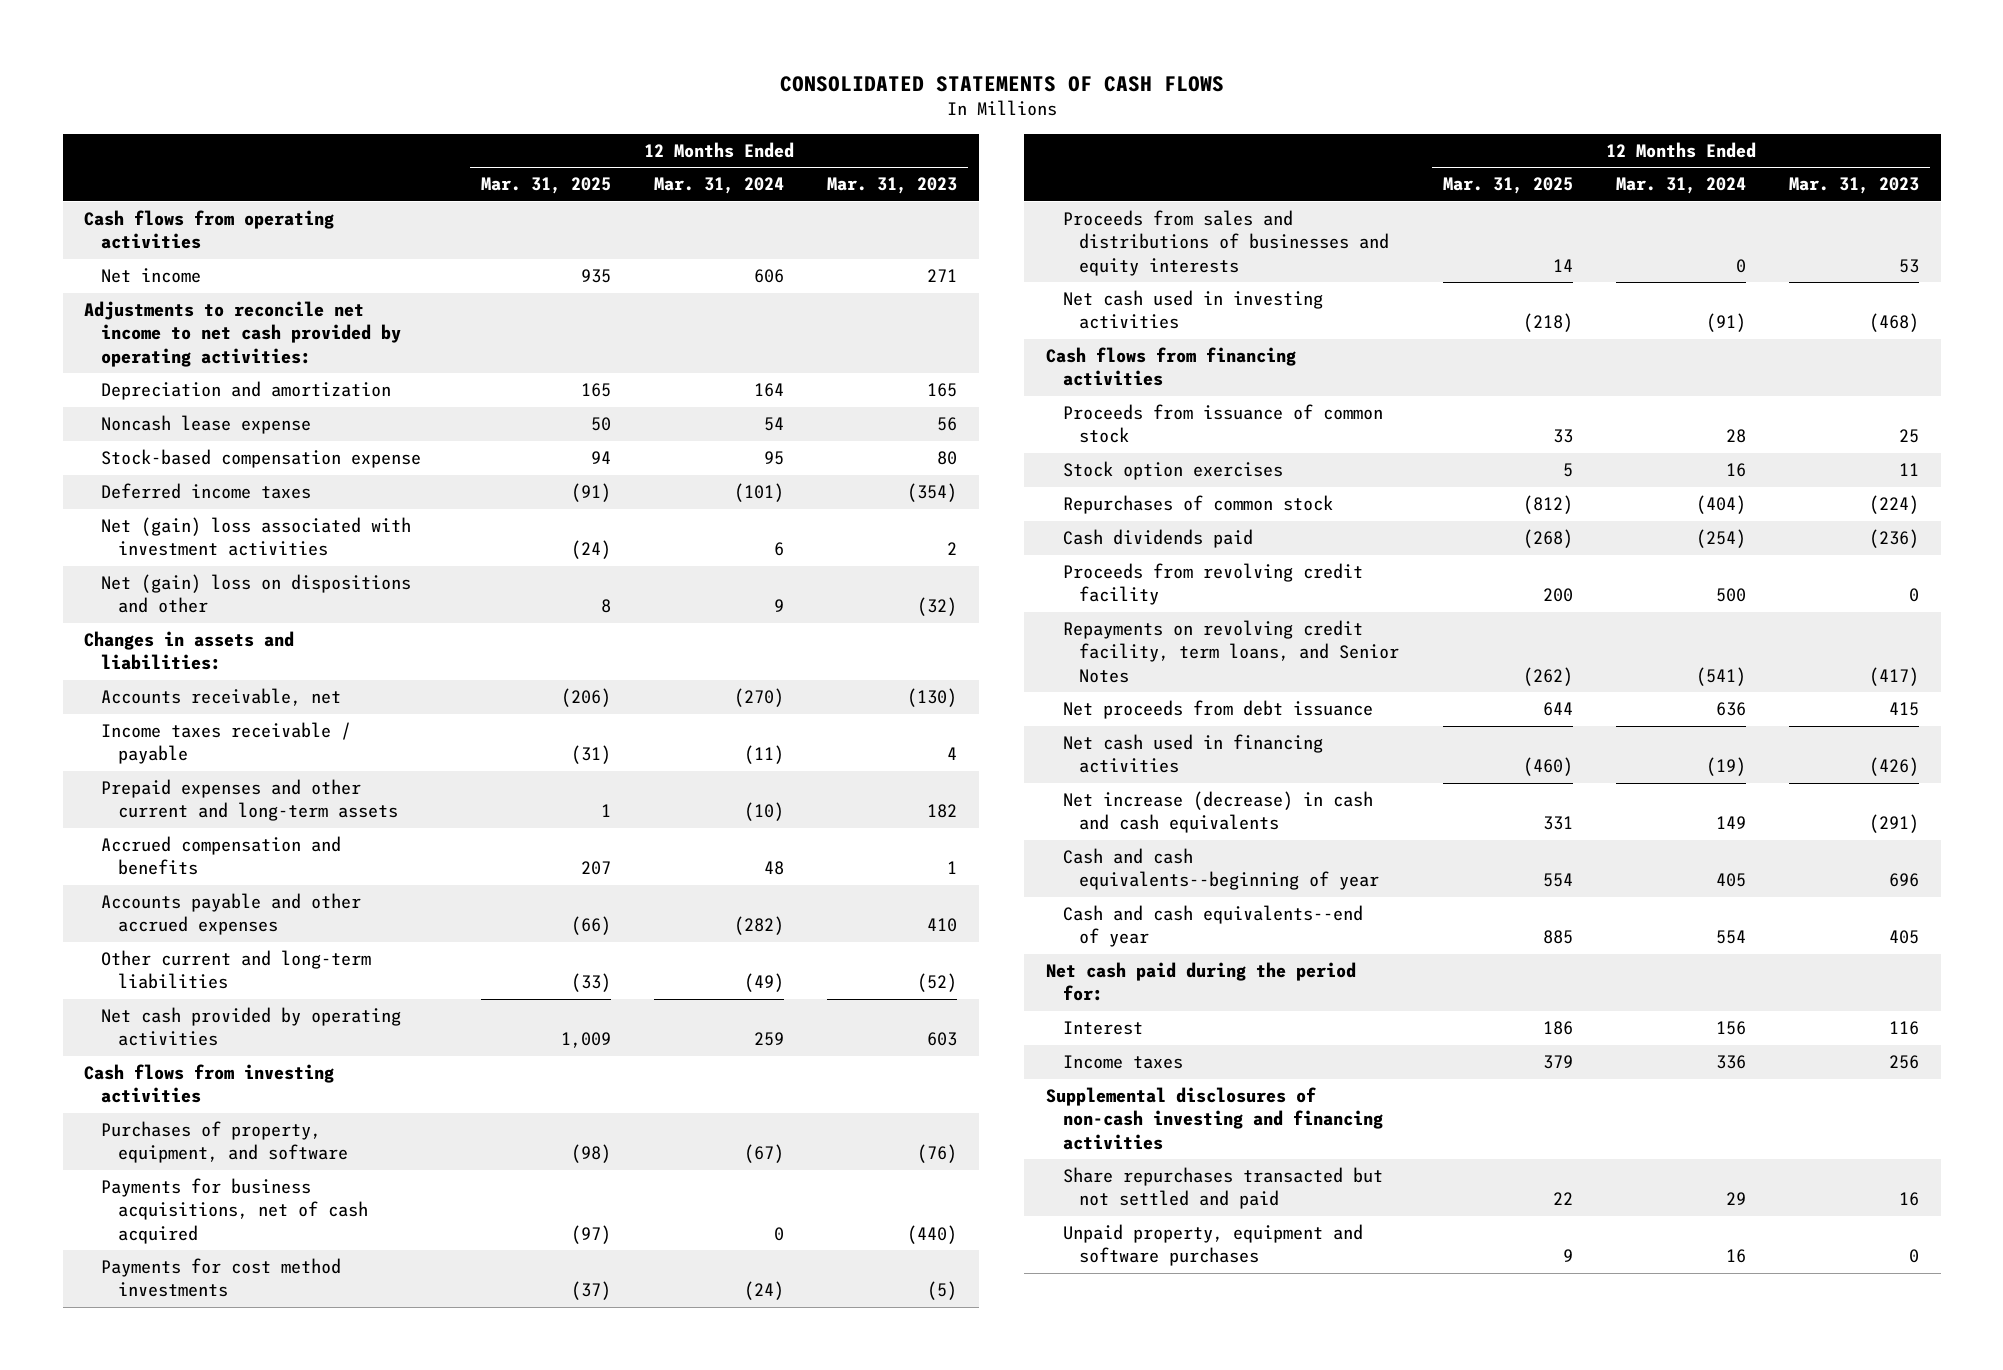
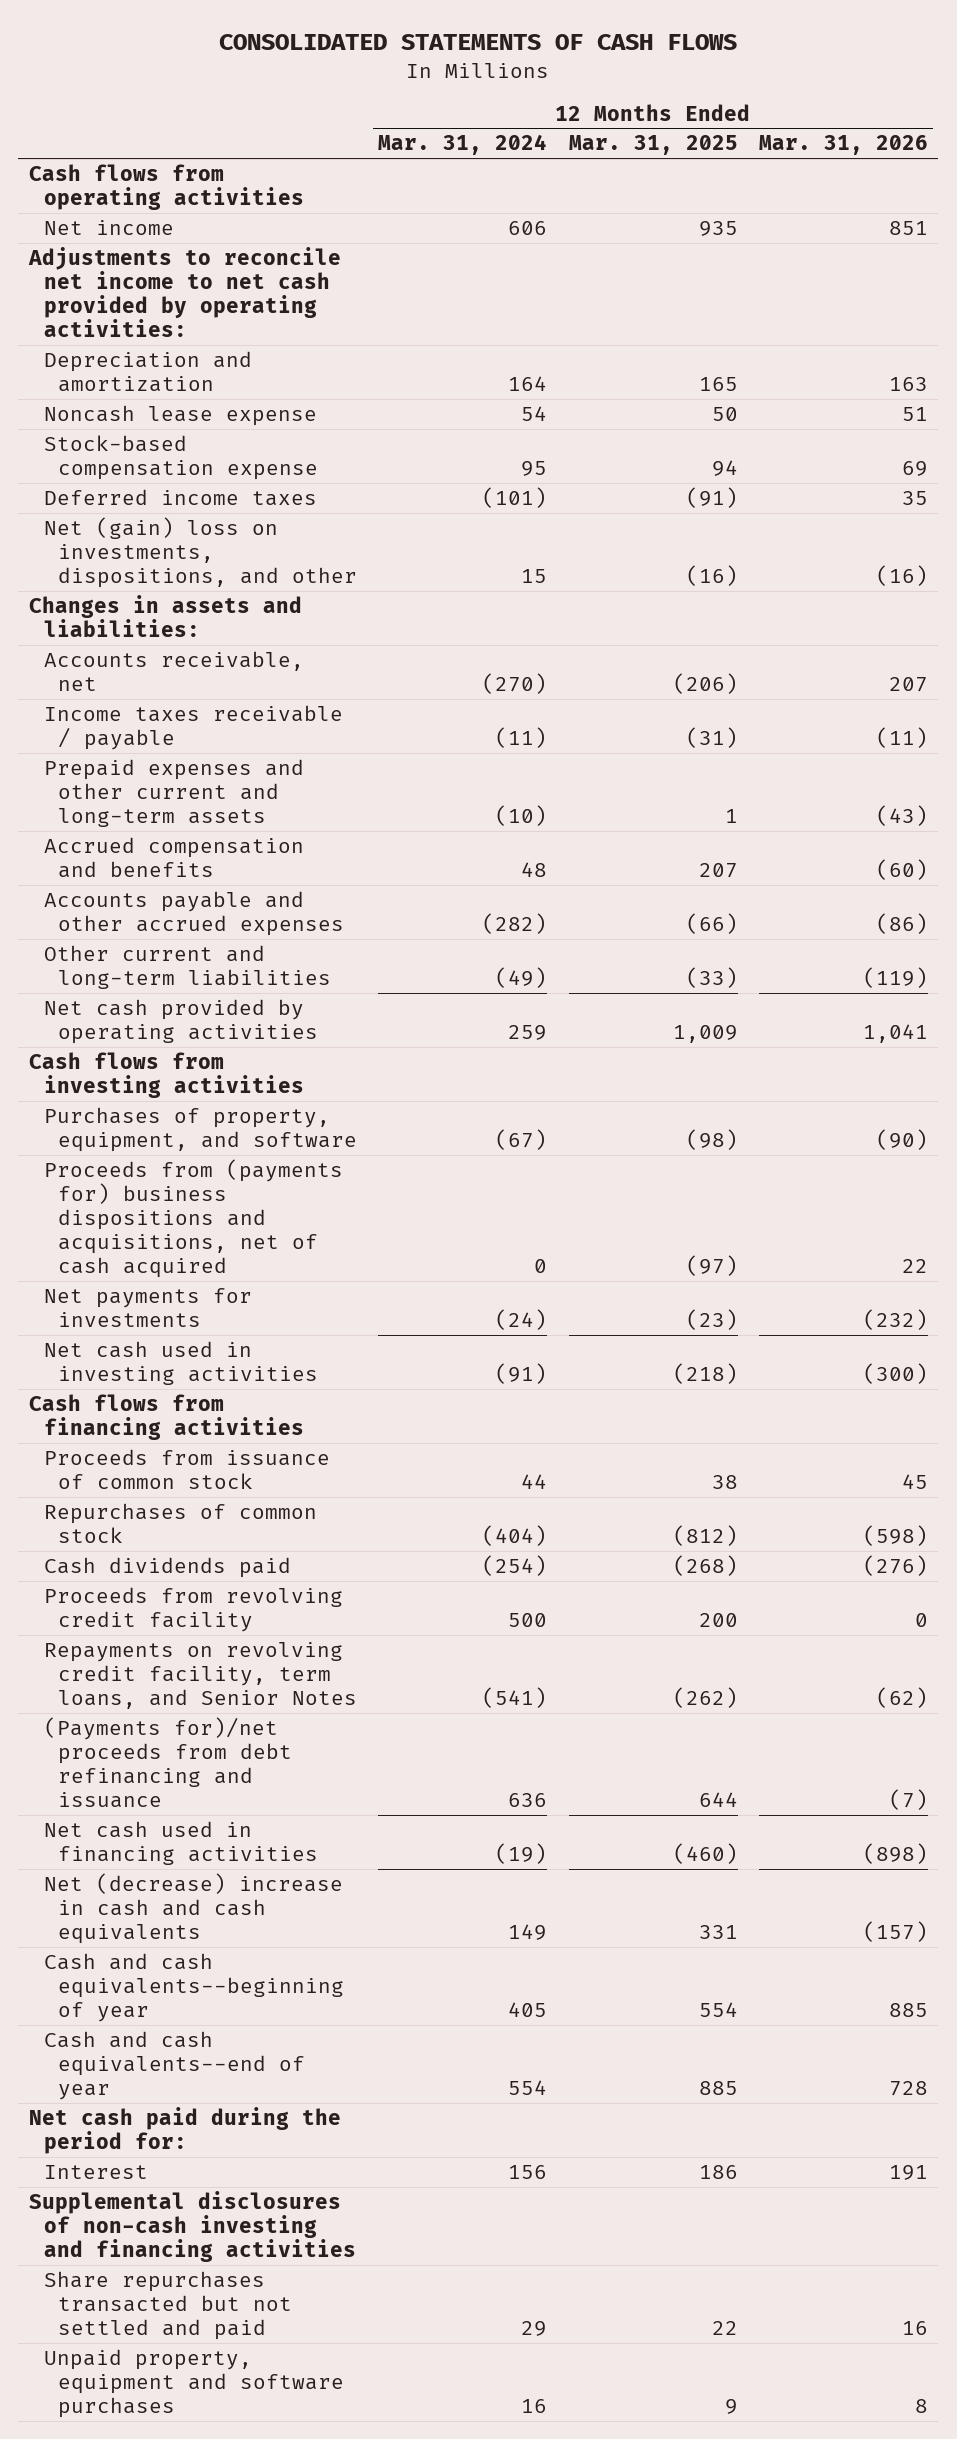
- | 12 Months Ended Mar. 31, 2025 | 12 Months Ended Mar. 31, 2024 | 12 Months Ended Mar. 31, 2023
+ | 12 Months Ended Mar. 31, 2024 | 12 Months Ended Mar. 31, 2025 | 12 Months Ended Mar. 31, 2026
- Net (gain) loss associated with investment activities | (24) | 6 | 2
- Net (gain) loss on dispositions and other | 8 | 9 | (32)
+ Net (gain) loss on investments, dispositions, and other | 15 | (16) | (16)
- Payments for business acquisitions, net of cash acquired | (97) | 0 | (440)
- Payments for cost method investments | (37) | (24) | (5)
- Proceeds from sales and distributions of businesses and equity interests | 14 | 0 | 53
+ Proceeds from (payments for) business dispositions and acquisitions, net of cash acquired | 0 | (97) | 22
+ Net payments for investments | (24) | (23) | (232)
- Proceeds from issuance of common stock | 33 | 28 | 25
- Stock option exercises | 5 | 16 | 11
+ Proceeds from issuance of common stock | 44 | 38 | 45
- Net proceeds from debt issuance | 644 | 636 | 415
+ (Payments for)/net proceeds from debt refinancing and issuance | 636 | 644 | (7)
- Net increase (decrease) in cash and cash equivalents | 331 | 149 | (291)
+ Net (decrease) increase in cash and cash equivalents | 149 | 331 | (157)
- Income taxes | 379 | 336 | 256

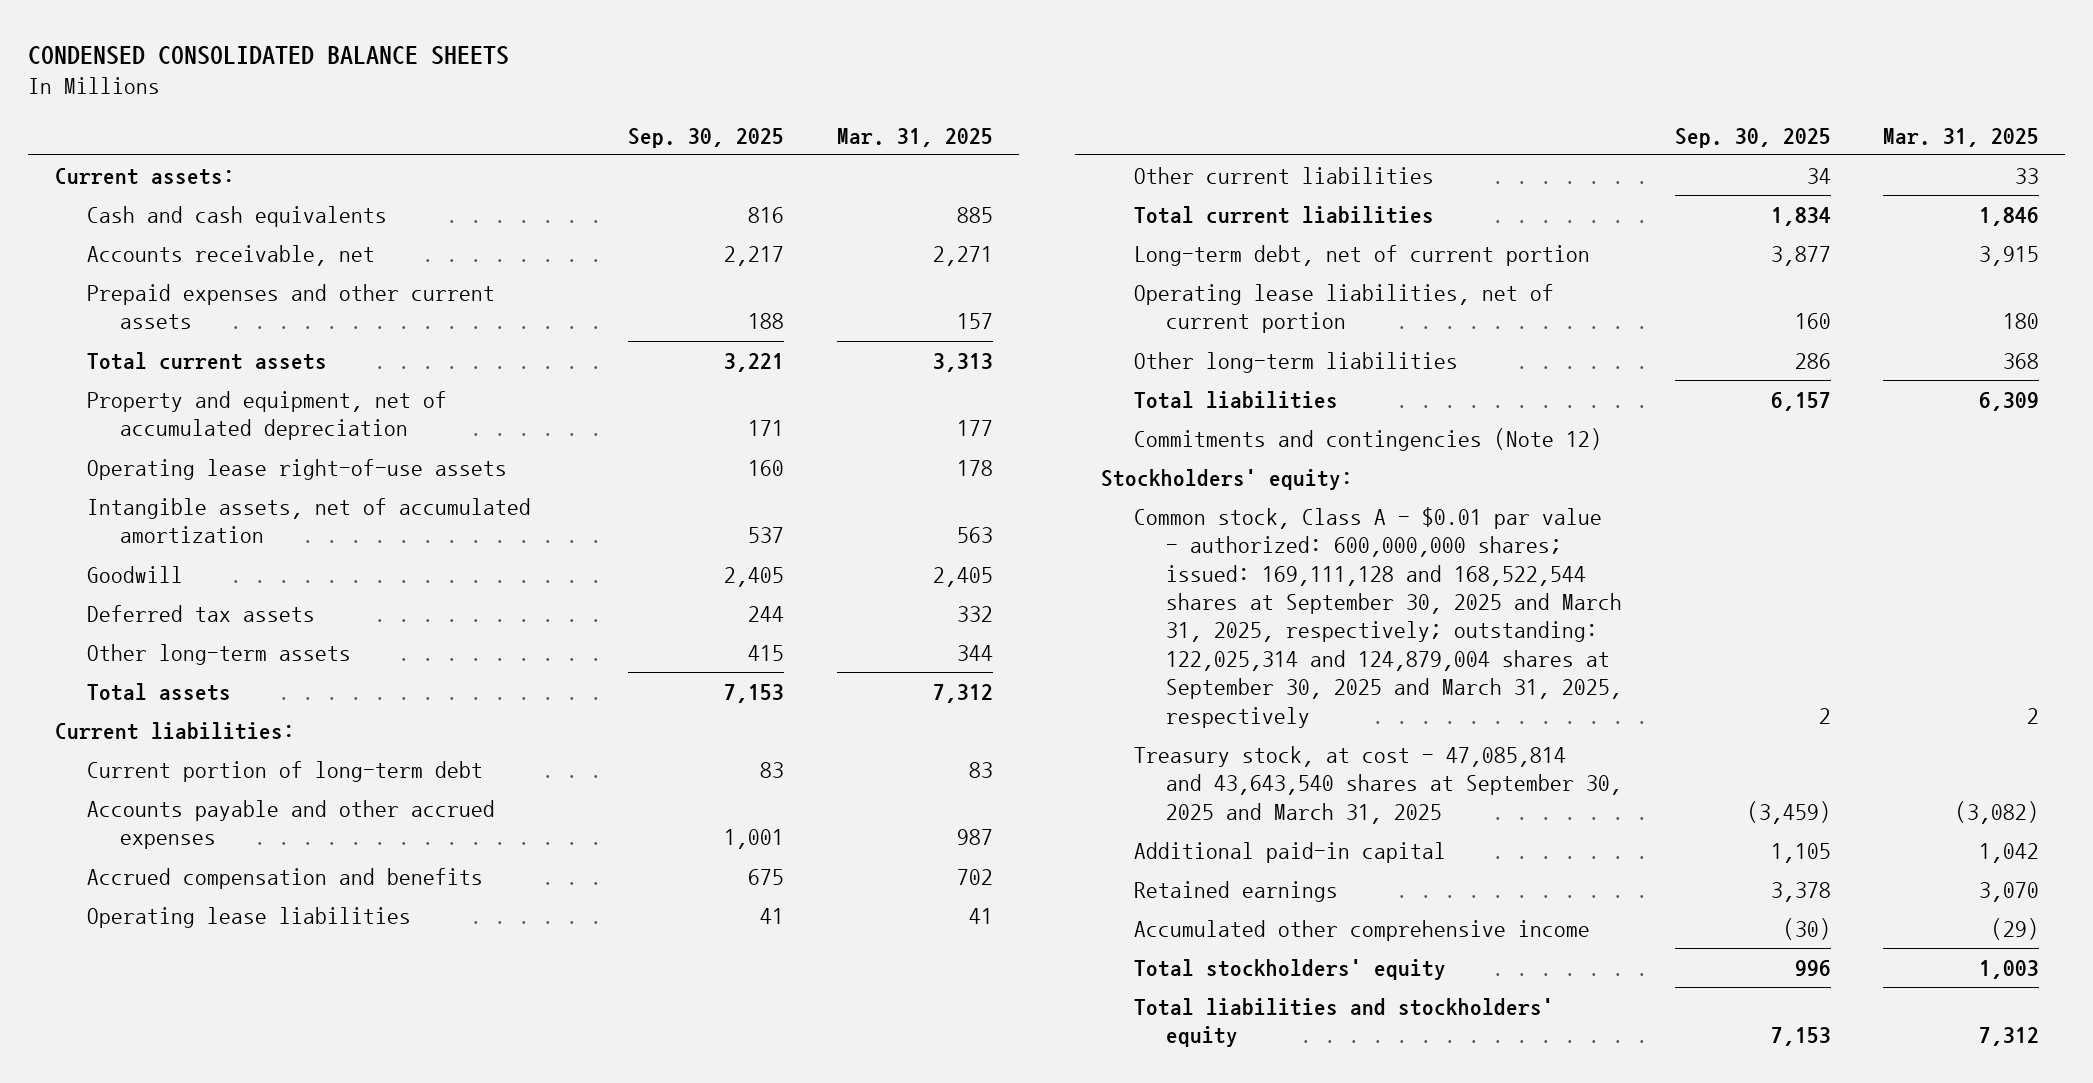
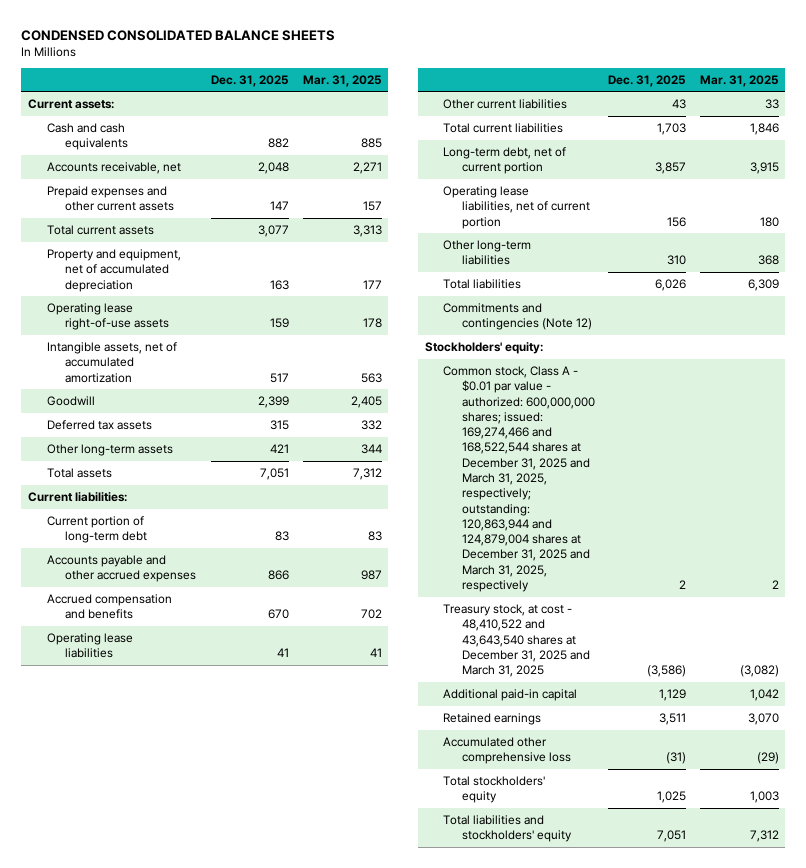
- | Sep. 30, 2025 | Mar. 31, 2025
+ | Dec. 31, 2025 | Mar. 31, 2025
- Common stock, Class A - $0.01 par value - authorized: 600,000,000 shares; issued: 169,111,128 and 168,522,544 shares at September 30, 2025 and March 31, 2025, respectively; outstanding: 122,025,314 and 124,879,004 shares at September 30, 2025 and March 31, 2025, respectively | 2 | 2
- Treasury stock, at cost - 47,085,814 and 43,643,540 shares at September 30, 2025 and March 31, 2025 | (3,459) | (3,082)
+ Common stock, Class A - $0.01 par value - authorized: 600,000,000 shares; issued: 169,274,466 and 168,522,544 shares at December 31, 2025 and March 31, 2025, respectively; outstanding: 120,863,944 and 124,879,004 shares at December 31, 2025 and March 31, 2025, respectively | 2 | 2
+ Treasury stock, at cost - 48,410,522 and 43,643,540 shares at December 31, 2025 and March 31, 2025 | (3,586) | (3,082)
- Accumulated other comprehensive income | (30) | (29)
+ Accumulated other comprehensive loss | (31) | (29)

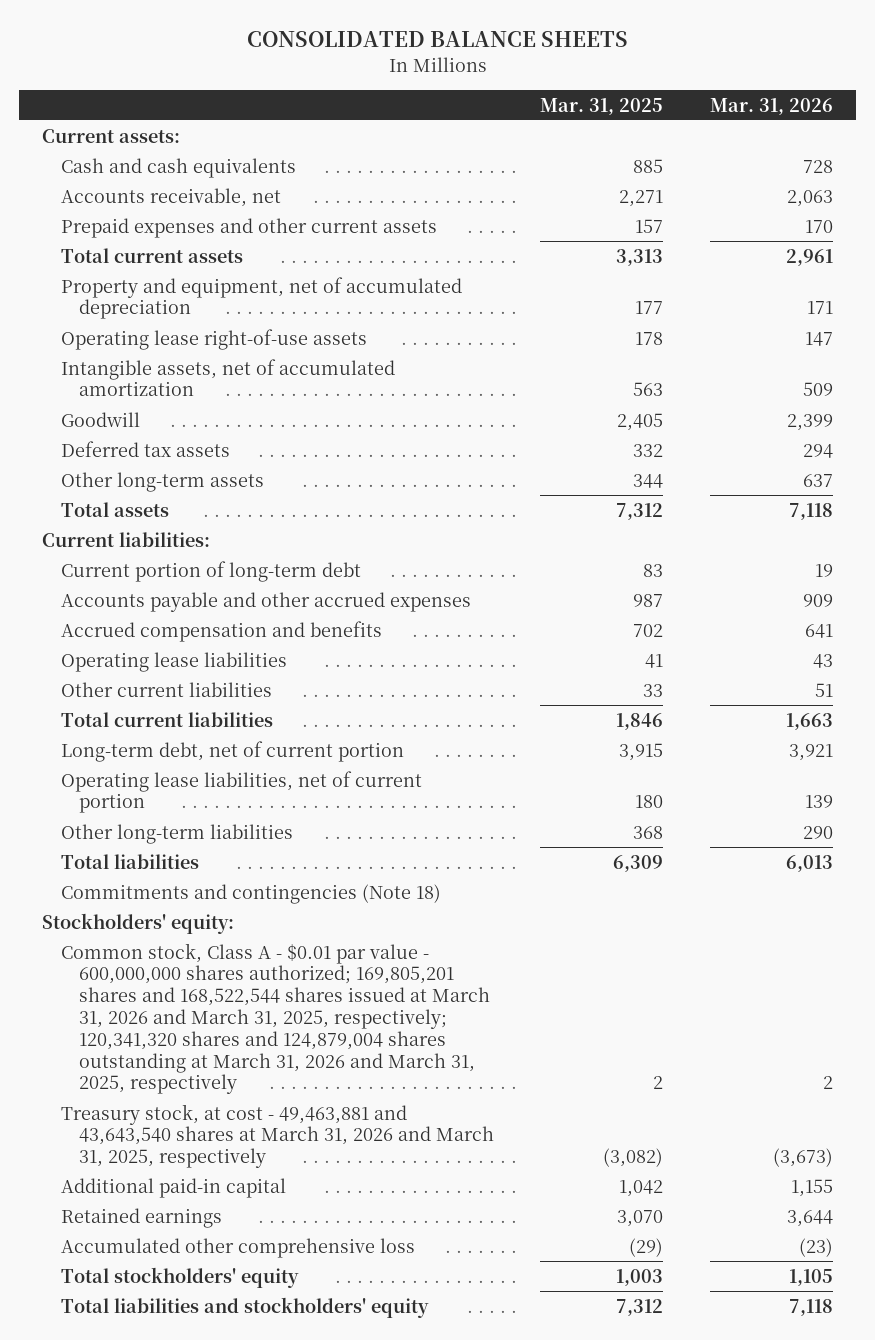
- CONDENSED CONSOLIDATED BALANCE SHEETS
+ CONSOLIDATED BALANCE SHEETS
- | Dec. 31, 2025 | Mar. 31, 2025
+ | Mar. 31, 2025 | Mar. 31, 2026
- Commitments and contingencies (Note 12)
+ Commitments and contingencies (Note 18)
- Common stock, Class A - $0.01 par value - authorized: 600,000,000 shares; issued: 169,274,466 and 168,522,544 shares at December 31, 2025 and March 31, 2025, respectively; outstanding: 120,863,944 and 124,879,004 shares at December 31, 2025 and March 31, 2025, respectively | 2 | 2
- Treasury stock, at cost - 48,410,522 and 43,643,540 shares at December 31, 2025 and March 31, 2025 | (3,586) | (3,082)
+ Common stock, Class A - $0.01 par value - 600,000,000 shares authorized; 169,805,201 shares and 168,522,544 shares issued at March 31, 2026 and March 31, 2025, respectively; 120,341,320 shares and 124,879,004 shares outstanding at March 31, 2026 and March 31, 2025, respectively | 2 | 2
+ Treasury stock, at cost - 49,463,881 and 43,643,540 shares at March 31, 2026 and March 31, 2025, respectively | (3,082) | (3,673)

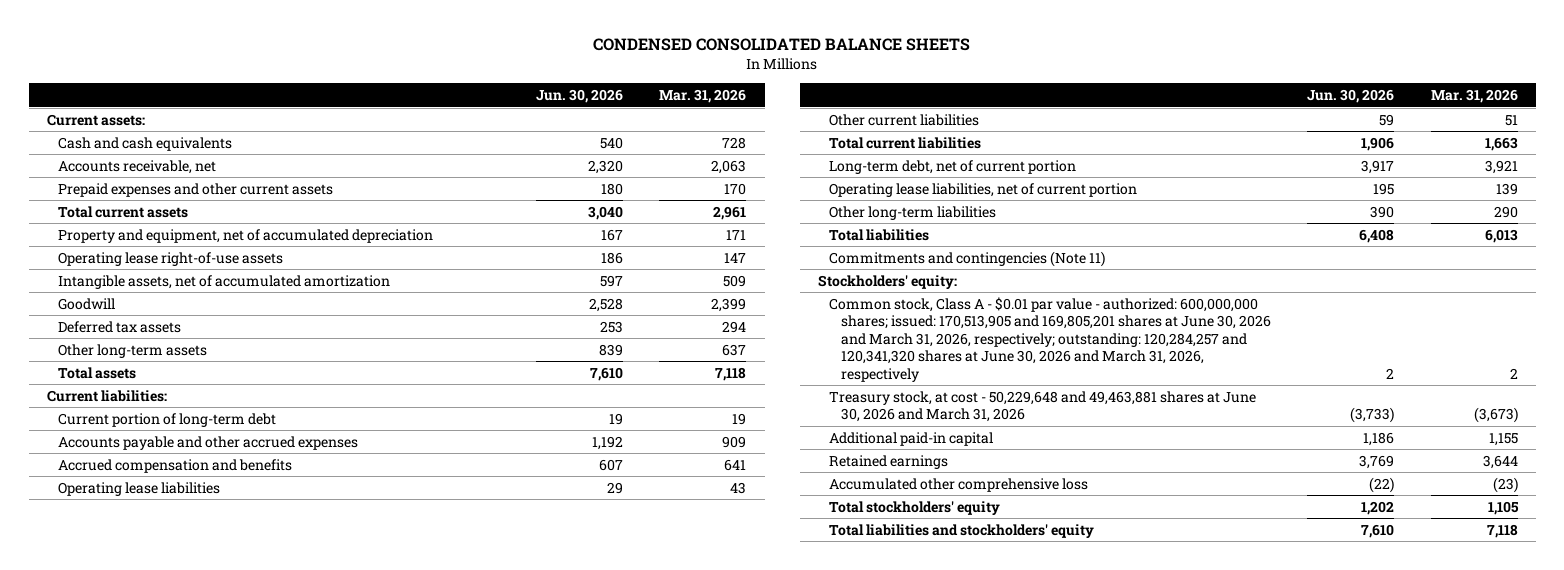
- CONSOLIDATED BALANCE SHEETS
+ CONDENSED CONSOLIDATED BALANCE SHEETS
- | Mar. 31, 2025 | Mar. 31, 2026
+ | Jun. 30, 2026 | Mar. 31, 2026
- Commitments and contingencies (Note 18)
+ Commitments and contingencies (Note 11)
- Common stock, Class A - $0.01 par value - 600,000,000 shares authorized; 169,805,201 shares and 168,522,544 shares issued at March 31, 2026 and March 31, 2025, respectively; 120,341,320 shares and 124,879,004 shares outstanding at March 31, 2026 and March 31, 2025, respectively | 2 | 2
- Treasury stock, at cost - 49,463,881 and 43,643,540 shares at March 31, 2026 and March 31, 2025, respectively | (3,082) | (3,673)
+ Common stock, Class A - $0.01 par value - authorized: 600,000,000 shares; issued: 170,513,905 and 169,805,201 shares at June 30, 2026 and March 31, 2026, respectively; outstanding: 120,284,257 and 120,341,320 shares at June 30, 2026 and March 31, 2026, respectively | 2 | 2
+ Treasury stock, at cost - 50,229,648 and 49,463,881 shares at June 30, 2026 and March 31, 2026 | (3,733) | (3,673)

